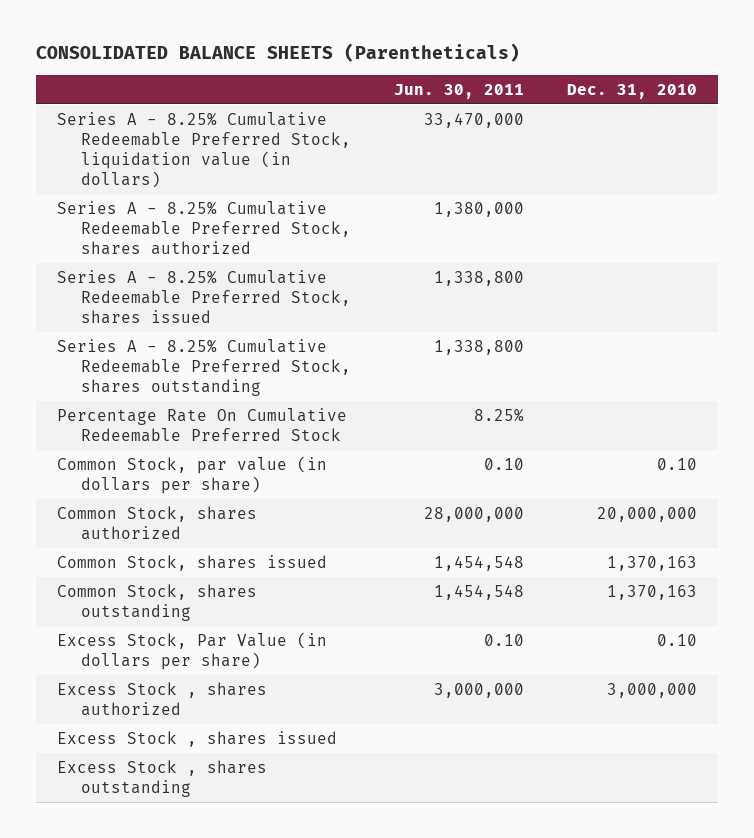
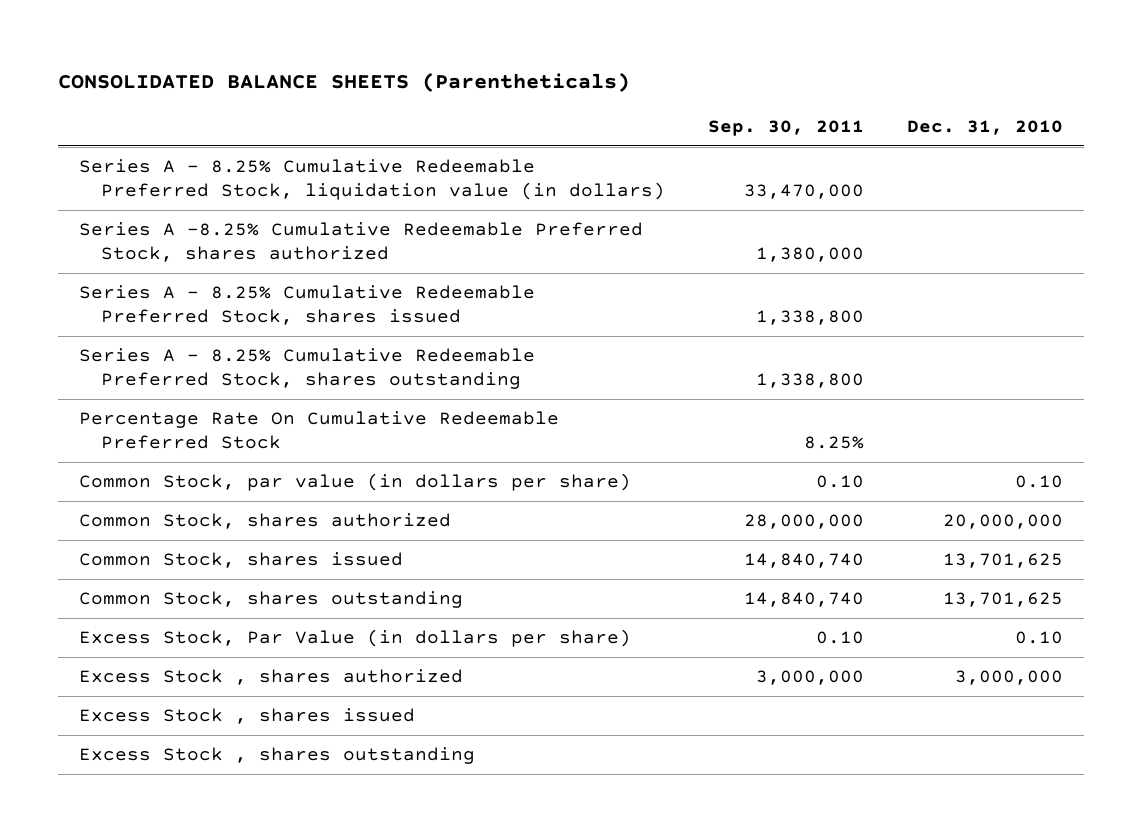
- | Jun. 30, 2011 | Dec. 31, 2010
+ | Sep. 30, 2011 | Dec. 31, 2010
- Series A - 8.25% Cumulative Redeemable Preferred Stock, shares authorized | 1,380,000 |
+ Series A -8.25% Cumulative Redeemable Preferred Stock, shares authorized | 1,380,000 |
- Common Stock, shares issued | 1,454,548 | 1,370,163
- Common Stock, shares outstanding | 1,454,548 | 1,370,163
+ Common Stock, shares issued | 14,840,740 | 13,701,625
+ Common Stock, shares outstanding | 14,840,740 | 13,701,625

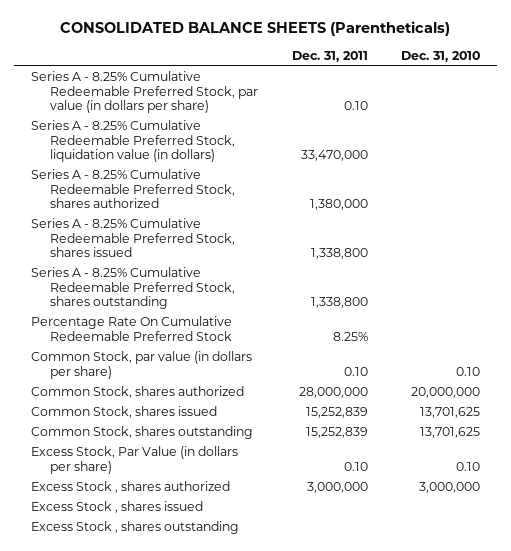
- | Sep. 30, 2011 | Dec. 31, 2010
+ | Dec. 31, 2011 | Dec. 31, 2010
+ Series A - 8.25% Cumulative Redeemable Preferred Stock, par value (in dollars per share) | 0.10 |
- Series A -8.25% Cumulative Redeemable Preferred Stock, shares authorized | 1,380,000 |
+ Series A - 8.25% Cumulative Redeemable Preferred Stock, shares authorized | 1,380,000 |

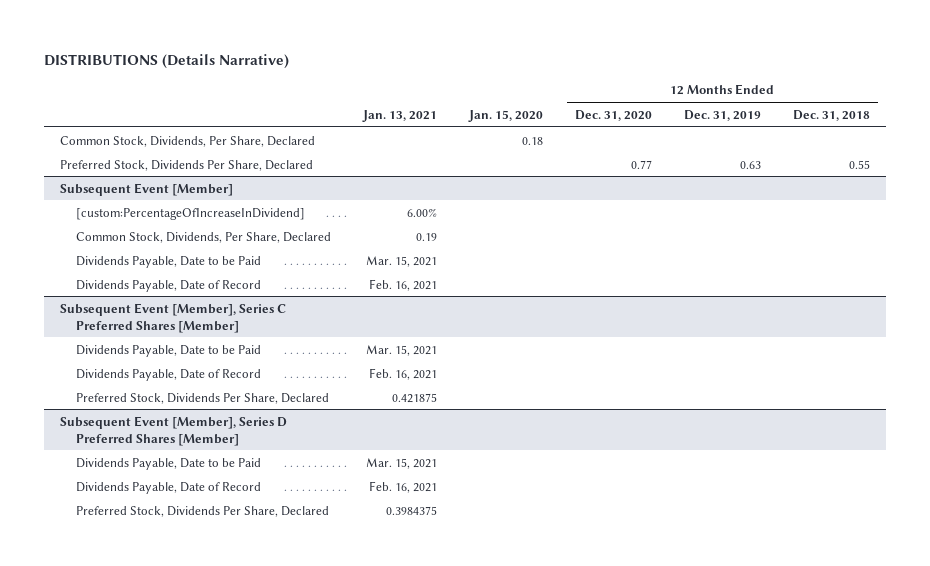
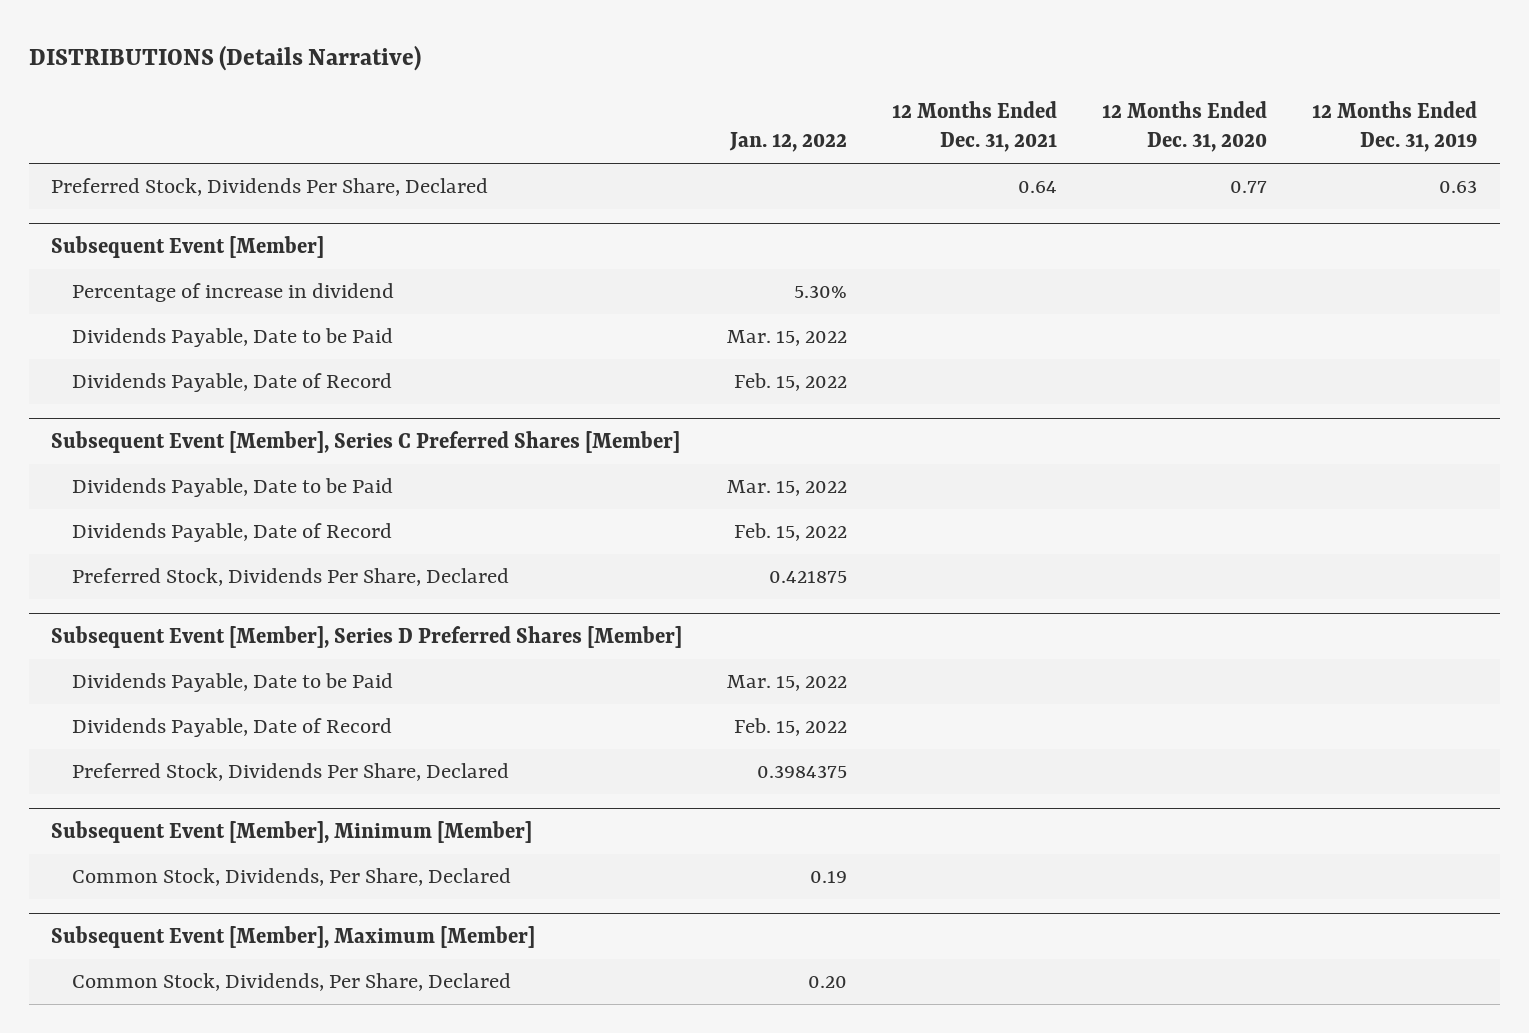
- | Jan. 13, 2021 | Jan. 15, 2020 | 12 Months Ended Dec. 31, 2020 | 12 Months Ended Dec. 31, 2019 | 12 Months Ended Dec. 31, 2018
+ | Jan. 12, 2022 | 12 Months Ended Dec. 31, 2021 | 12 Months Ended Dec. 31, 2020 | 12 Months Ended Dec. 31, 2019
- Common Stock, Dividends, Per Share, Declared | | 0.18 | | |
@ Subsequent Event [Member]
- [custom:PercentageOfIncreaseInDividend] | 6.00% | | | |
- Common Stock, Dividends, Per Share, Declared | 0.19 | | | |
+ Percentage of increase in dividend | 5.30% | | |
+ Subsequent Event [Member], Minimum [Member]
+ Common Stock, Dividends, Per Share, Declared | 0.19 | | |
+ Subsequent Event [Member], Maximum [Member]
+ Common Stock, Dividends, Per Share, Declared | 0.20 | | |

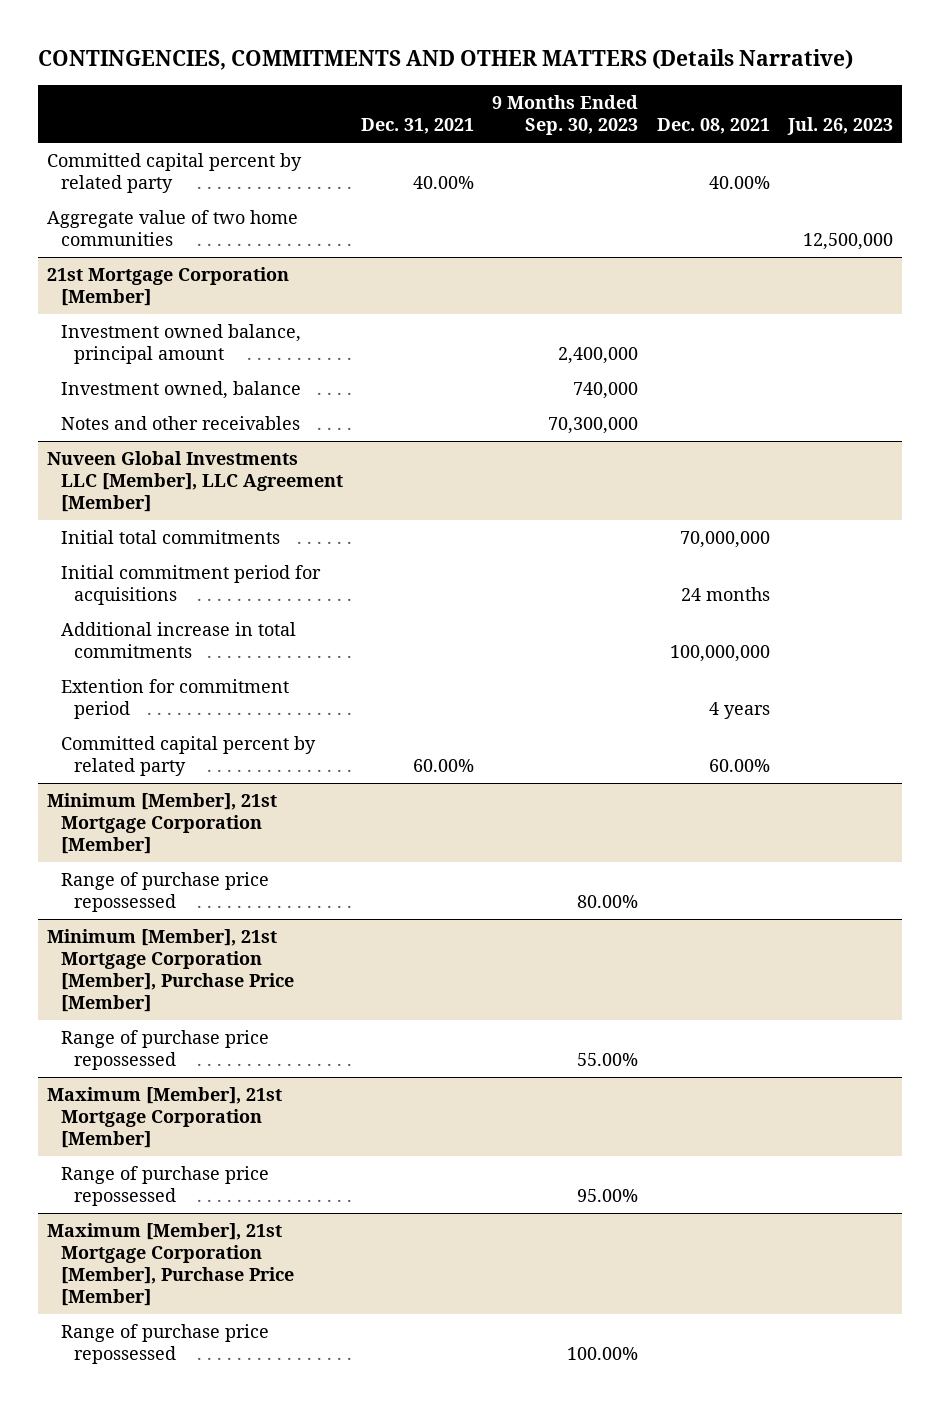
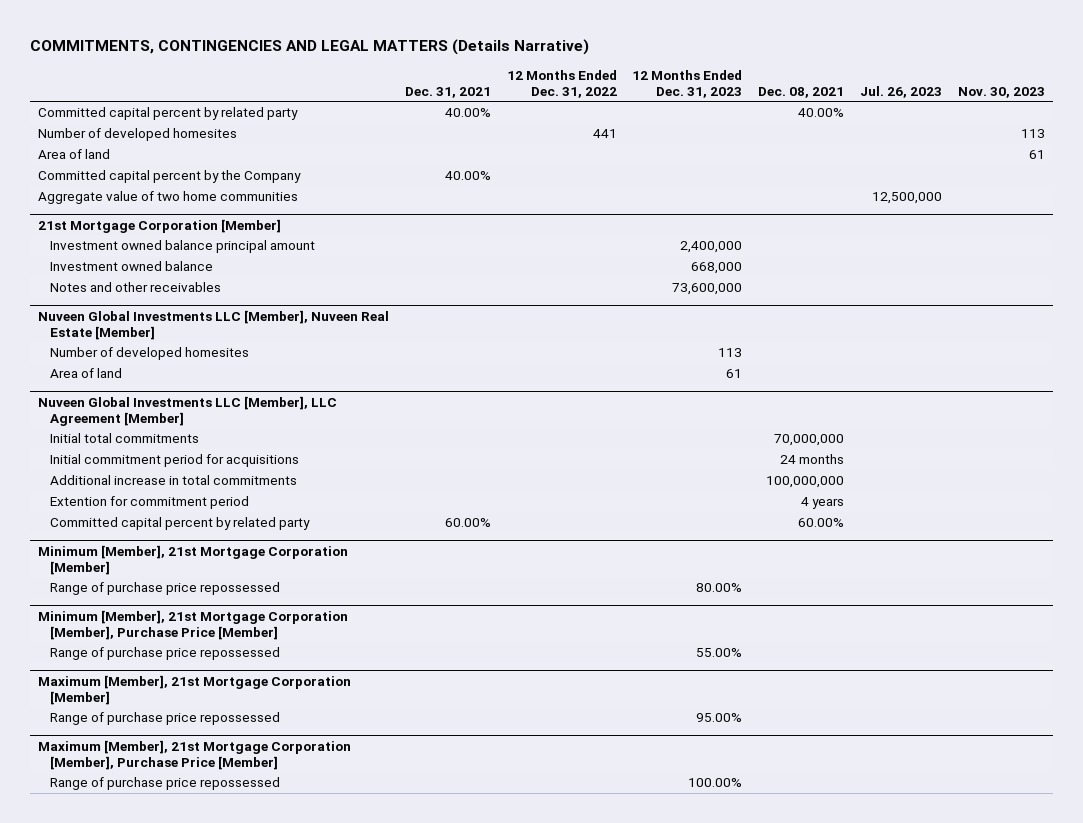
- CONTINGENCIES, COMMITMENTS AND OTHER MATTERS (Details Narrative)
+ COMMITMENTS, CONTINGENCIES AND LEGAL MATTERS (Details Narrative)
- | Dec. 31, 2021 | 9 Months Ended Sep. 30, 2023 | Dec. 08, 2021 | Jul. 26, 2023
+ | Dec. 31, 2021 | 12 Months Ended Dec. 31, 2022 | 12 Months Ended Dec. 31, 2023 | Dec. 08, 2021 | Jul. 26, 2023 | Nov. 30, 2023
+ Number of developed homesites | | 441 | | | | 113
+ Area of land | | | | | | 61
+ Committed capital percent by the Company | 40.00% | | | | |
@ 21st Mortgage Corporation [Member]
- Investment owned balance, principal amount | | 2,400,000 | |
- Investment owned, balance | | 740,000 | |
+ Investment owned balance principal amount | | | 2,400,000 | | |
+ Investment owned balance | | | 668,000 | | |
+ Nuveen Global Investments LLC [Member], Nuveen Real Estate [Member]
+ Number of developed homesites | | | 113 | | |
+ Area of land | | | 61 | | |

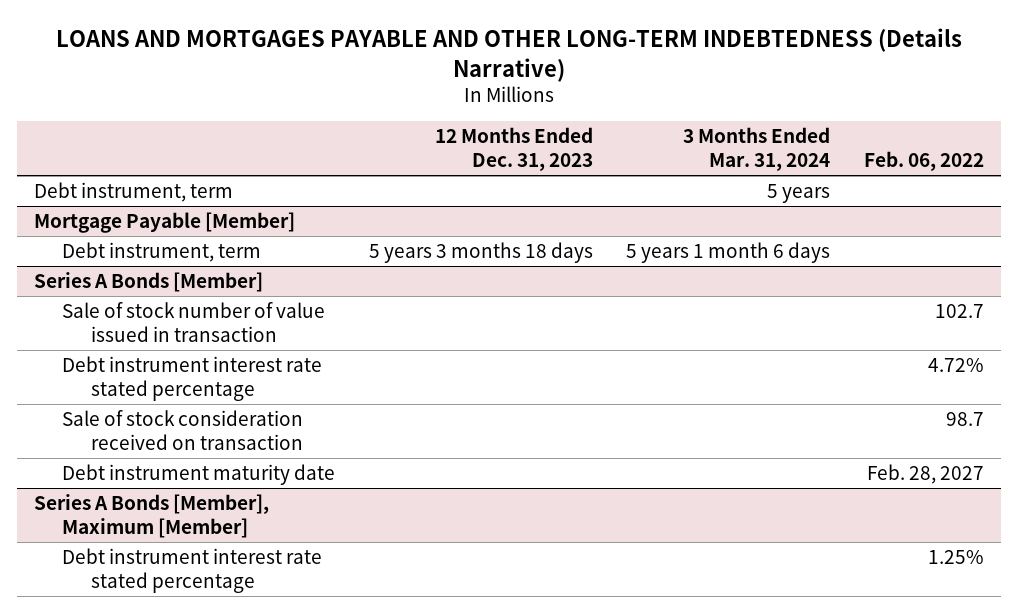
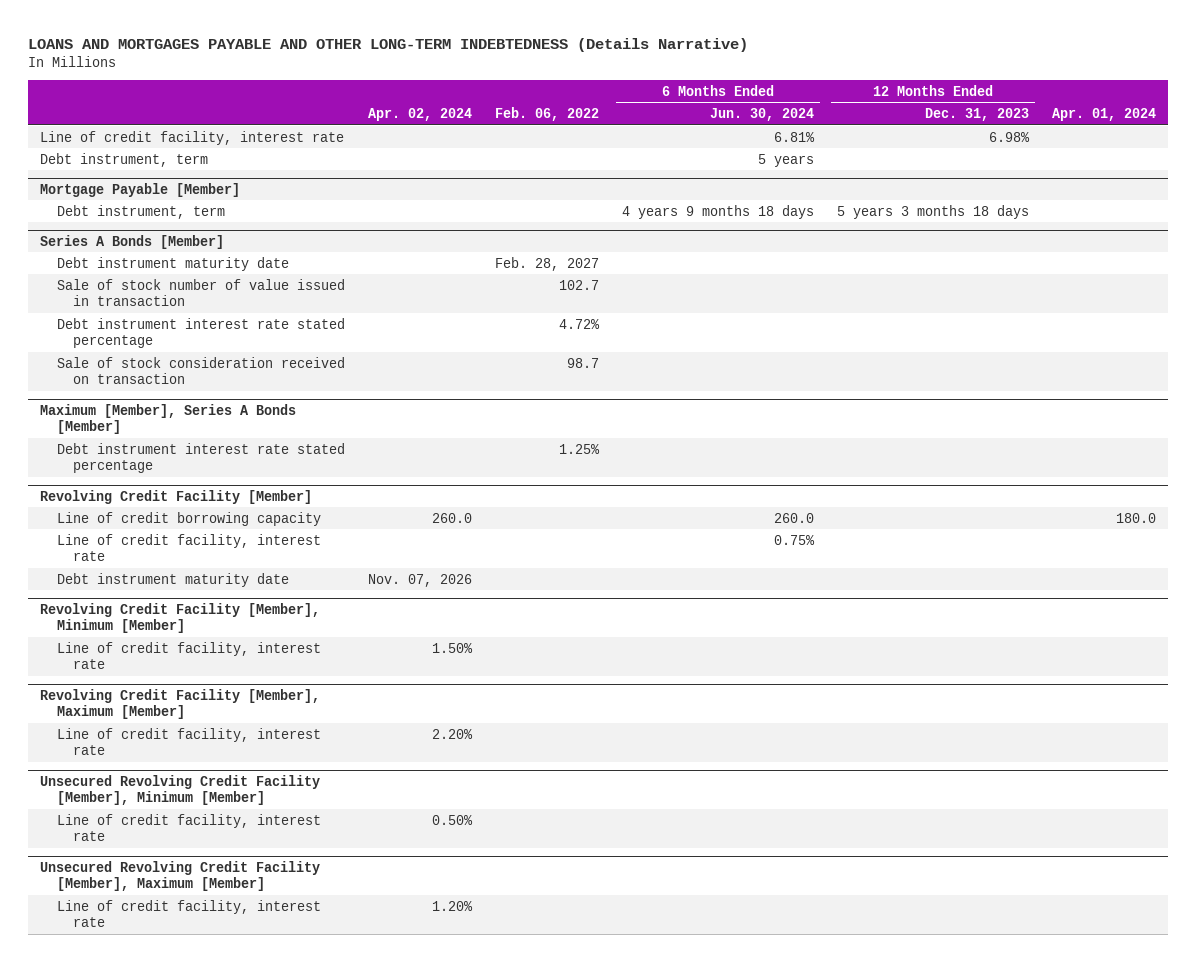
- | 12 Months Ended Dec. 31, 2023 | 3 Months Ended Mar. 31, 2024 | Feb. 06, 2022
+ | Apr. 02, 2024 | Feb. 06, 2022 | 6 Months Ended Jun. 30, 2024 | 12 Months Ended Dec. 31, 2023 | Apr. 01, 2024
+ Line of credit facility, interest rate | | | 6.81% | 6.98% |
@ Series A Bonds [Member]
moved up: Debt instrument maturity date | | Feb. 28, 2027 | | |
- Series A Bonds [Member], Maximum [Member]
+ Maximum [Member], Series A Bonds [Member]
+ Revolving Credit Facility [Member]
+ Line of credit borrowing capacity | 260.0 | | 260.0 | | 180.0
+ Line of credit facility, interest rate | | | 0.75% | |
+ Debt instrument maturity date | Nov. 07, 2026 | | | |
+ Revolving Credit Facility [Member], Minimum [Member]
+ Line of credit facility, interest rate | 1.50% | | | |
+ Revolving Credit Facility [Member], Maximum [Member]
+ Line of credit facility, interest rate | 2.20% | | | |
+ Unsecured Revolving Credit Facility [Member], Minimum [Member]
+ Line of credit facility, interest rate | 0.50% | | | |
+ Unsecured Revolving Credit Facility [Member], Maximum [Member]
+ Line of credit facility, interest rate | 1.20% | | | |

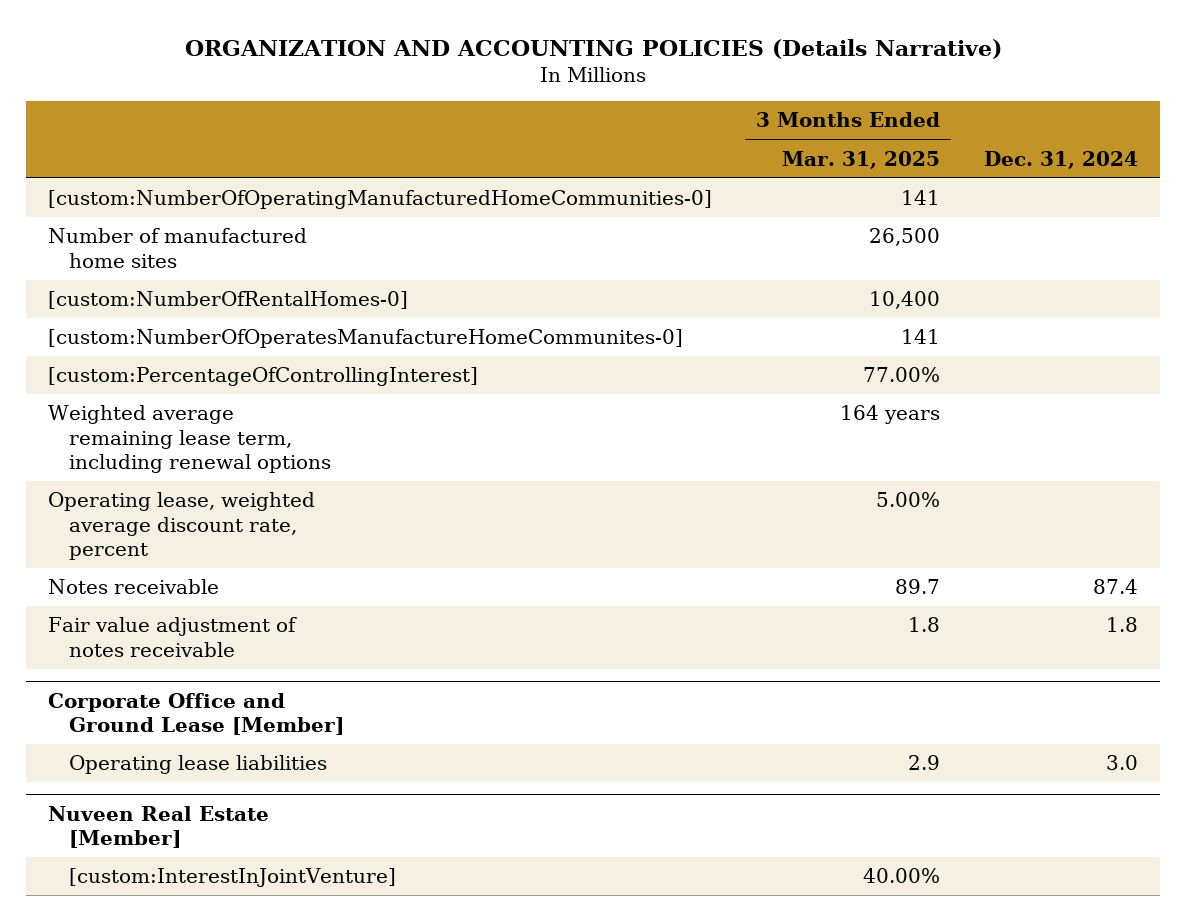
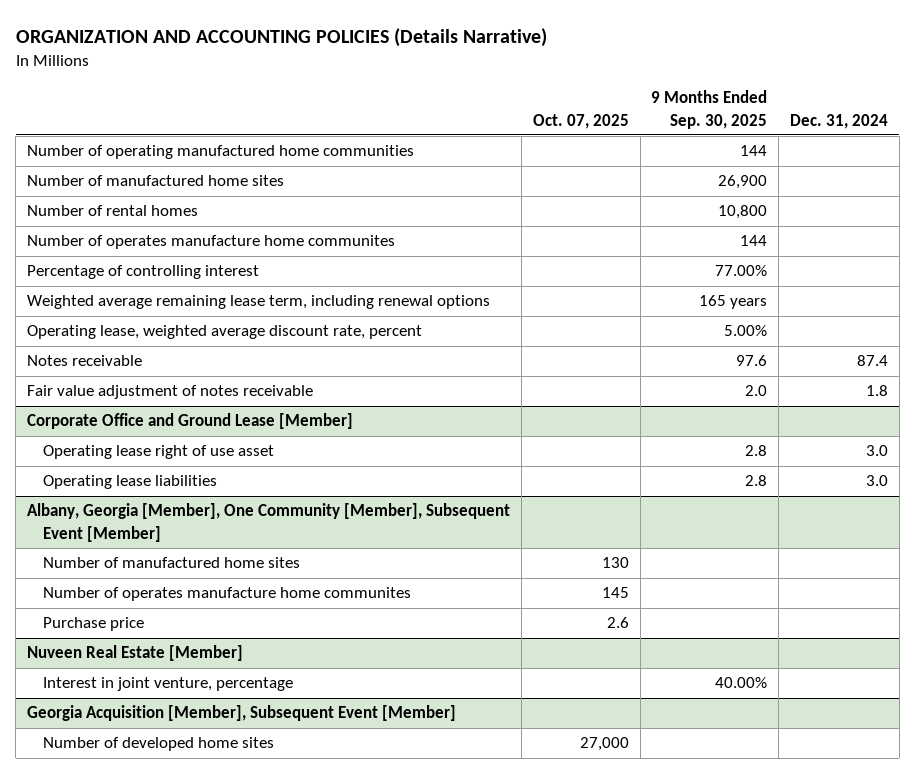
- | 3 Months Ended Mar. 31, 2025 | Dec. 31, 2024
+ | Oct. 07, 2025 | 9 Months Ended Sep. 30, 2025 | Dec. 31, 2024
- [custom:NumberOfOperatingManufacturedHomeCommunities-0] | 141 |
+ Number of operating manufactured home communities | | 144 |
- [custom:NumberOfRentalHomes-0] | 10,400 |
- [custom:NumberOfOperatesManufactureHomeCommunites-0] | 141 |
- [custom:PercentageOfControllingInterest] | 77.00% |
+ Number of rental homes | | 10,800 |
+ Number of operates manufacture home communites | | 144 |
+ Percentage of controlling interest | | 77.00% |
@ Corporate Office and Ground Lease [Member]
+ Operating lease right of use asset | | 2.8 | 3.0
+ Albany, Georgia [Member], One Community [Member], Subsequent Event [Member]
+ Number of manufactured home sites | 130 | |
+ Number of operates manufacture home communites | 145 | |
+ Purchase price | 2.6 | |
@ Nuveen Real Estate [Member]
- [custom:InterestInJointVenture] | 40.00% |
+ Interest in joint venture, percentage | | 40.00% |
+ Georgia Acquisition [Member], Subsequent Event [Member]
+ Number of developed home sites | 27,000 | |

